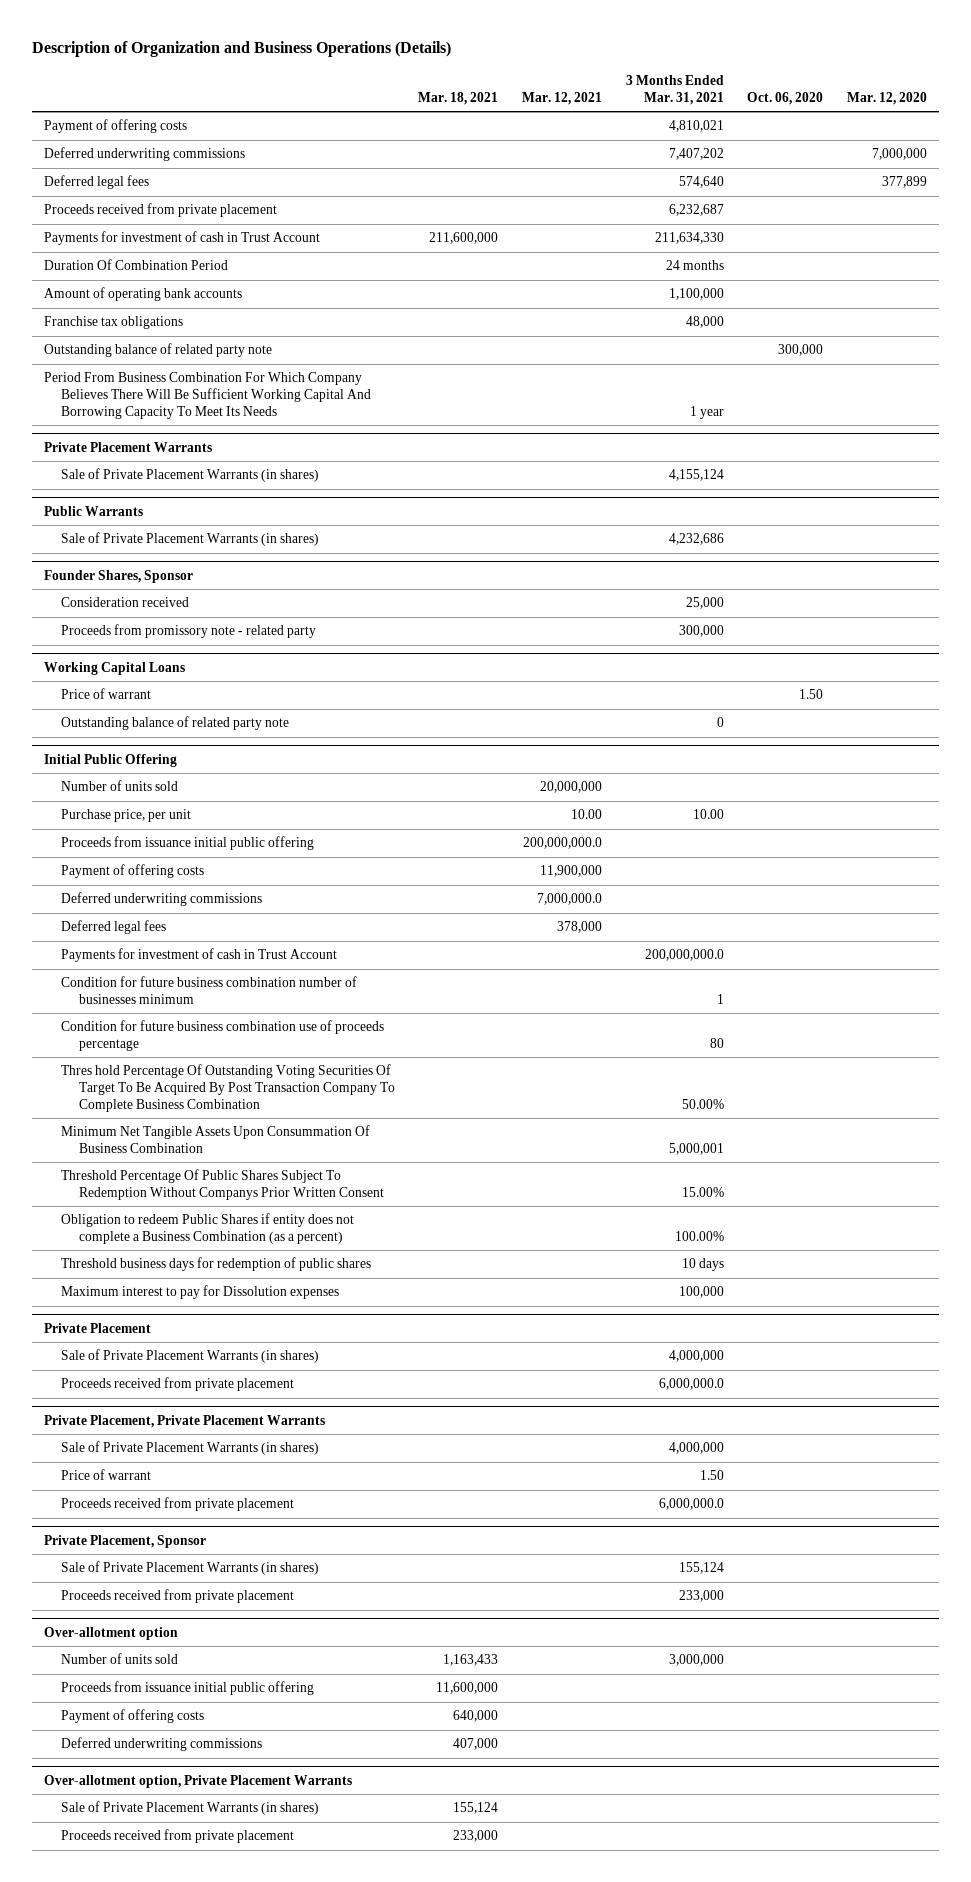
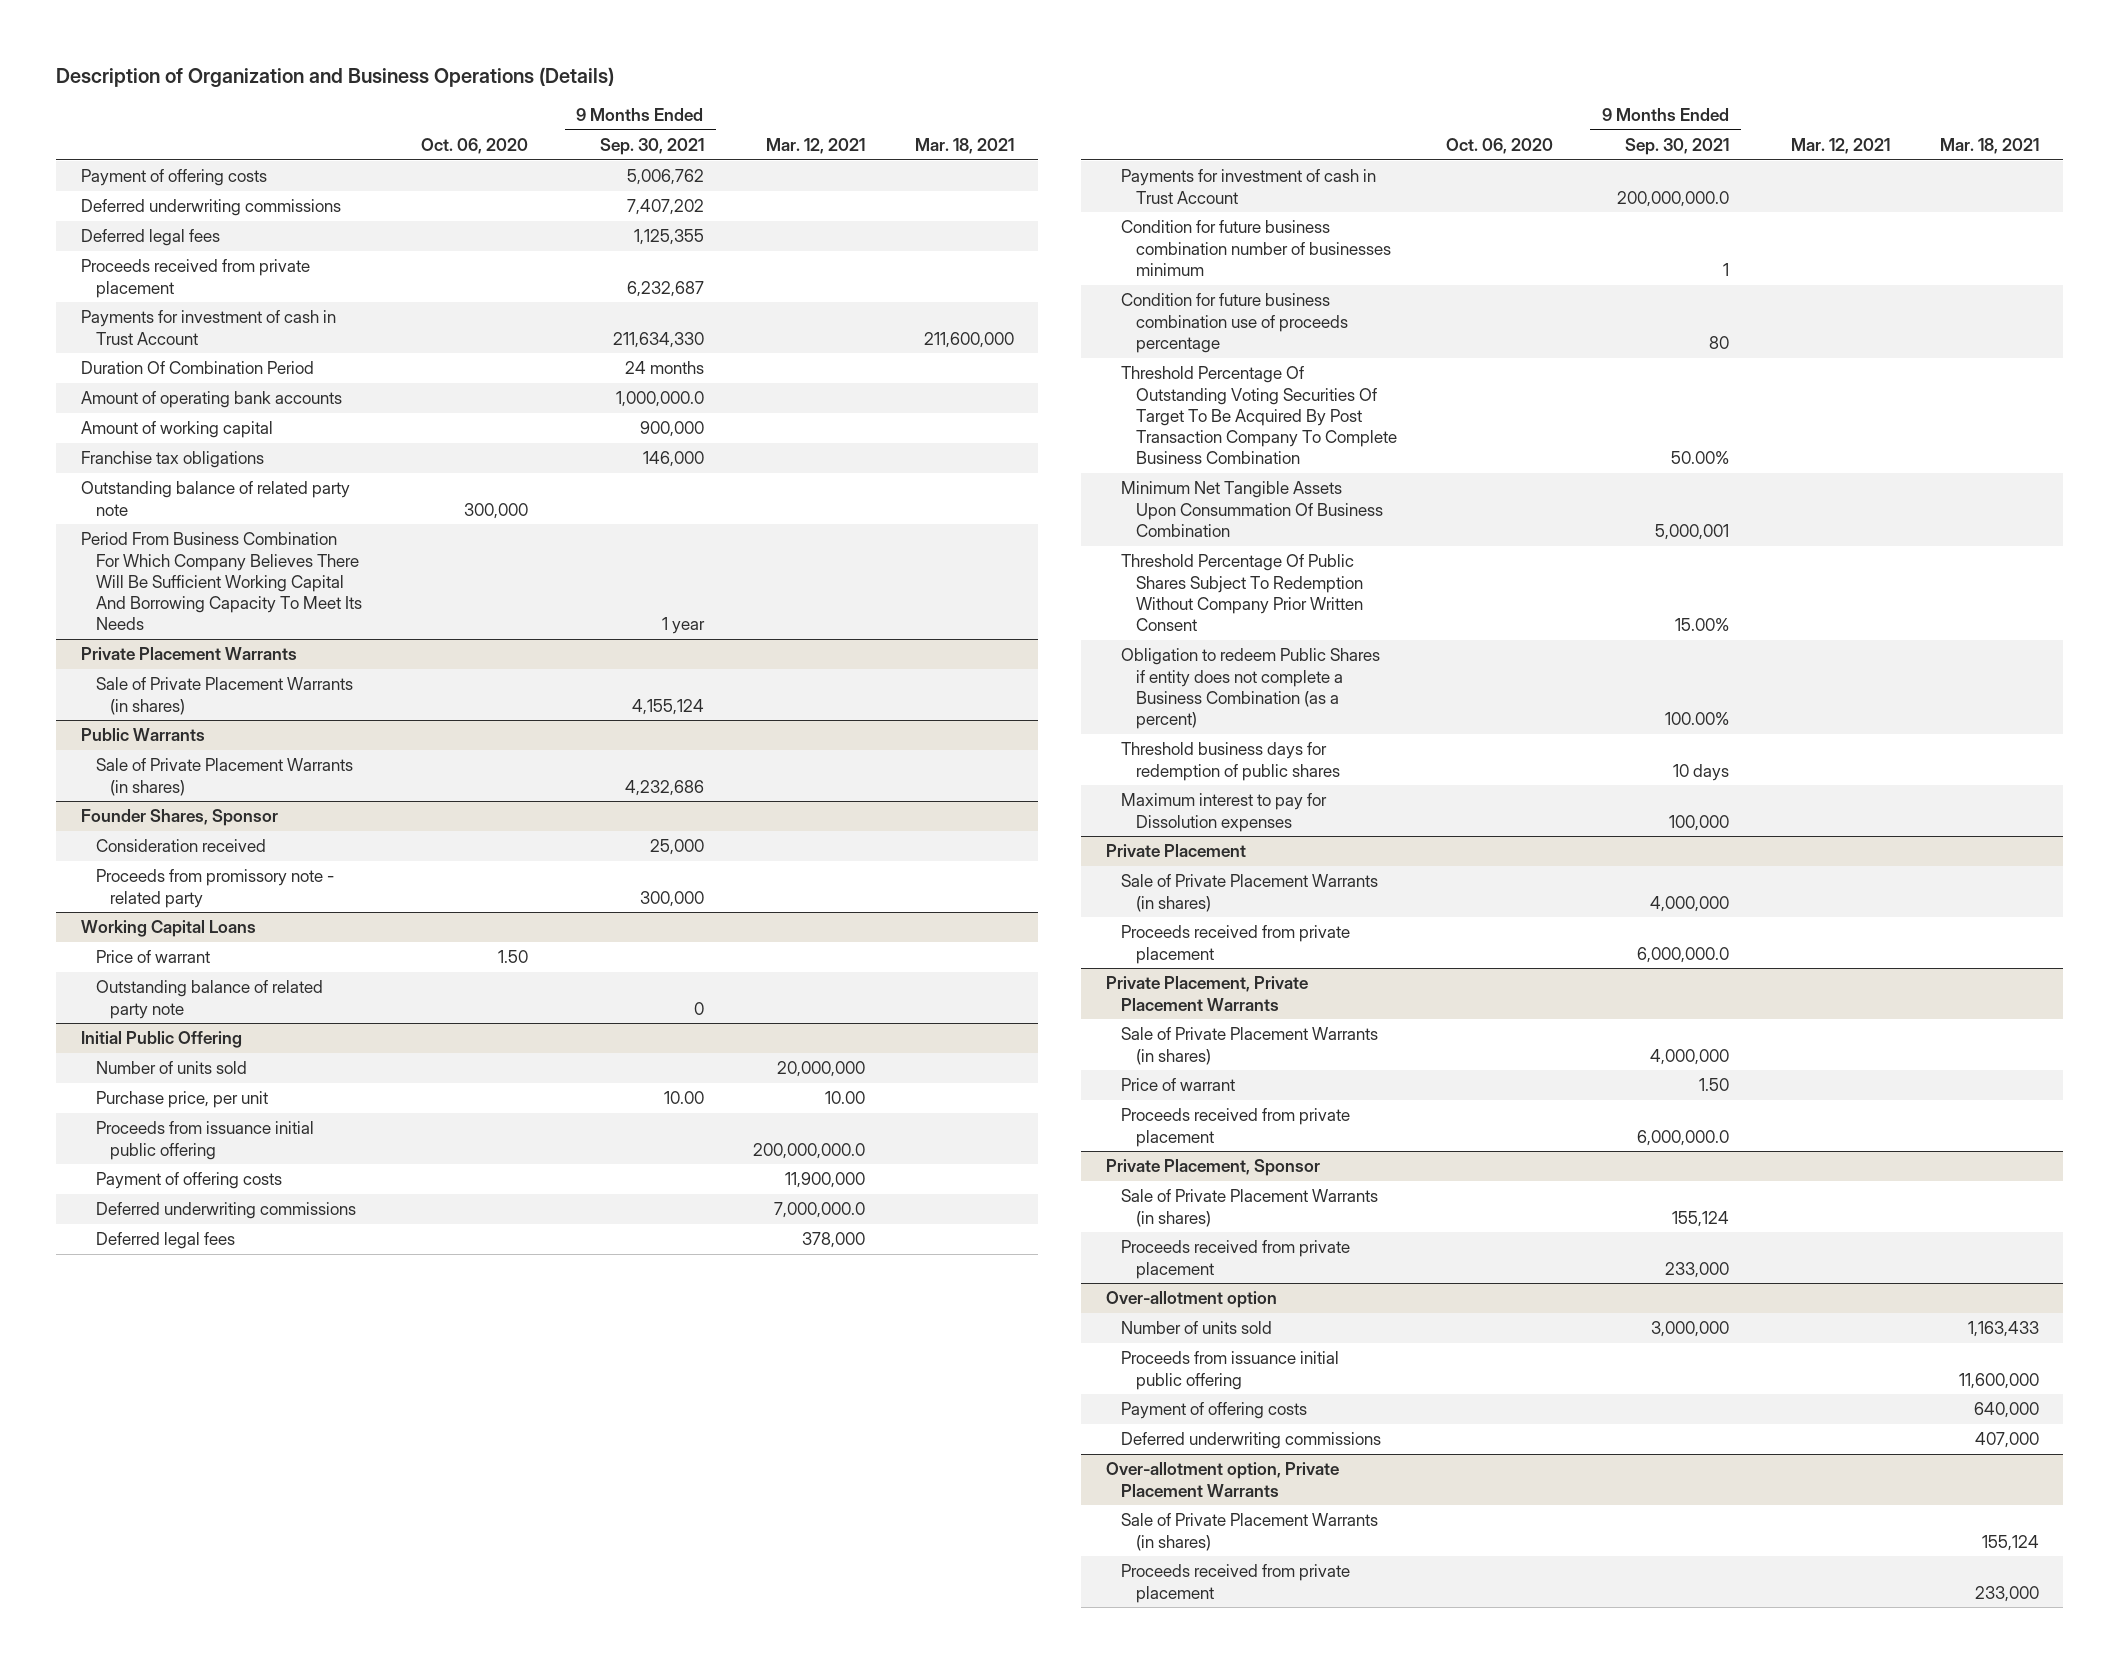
- | Mar. 18, 2021 | Mar. 12, 2021 | 3 Months Ended Mar. 31, 2021 | Oct. 06, 2020 | Mar. 12, 2020
+ | Oct. 06, 2020 | 9 Months Ended Sep. 30, 2021 | Mar. 12, 2021 | Mar. 18, 2021
+ Amount of working capital | | 900,000 | |
@ Initial Public Offering
- Thres hold Percentage Of Outstanding Voting Securities Of Target To Be Acquired By Post Transaction Company To Complete Business Combination | | | 50.00% | |
+ Threshold Percentage Of Outstanding Voting Securities Of Target To Be Acquired By Post Transaction Company To Complete Business Combination | | 50.00% | |
- Threshold Percentage Of Public Shares Subject To Redemption Without Companys Prior Written Consent | | | 15.00% | |
+ Threshold Percentage Of Public Shares Subject To Redemption Without Company Prior Written Consent | | 15.00% | |

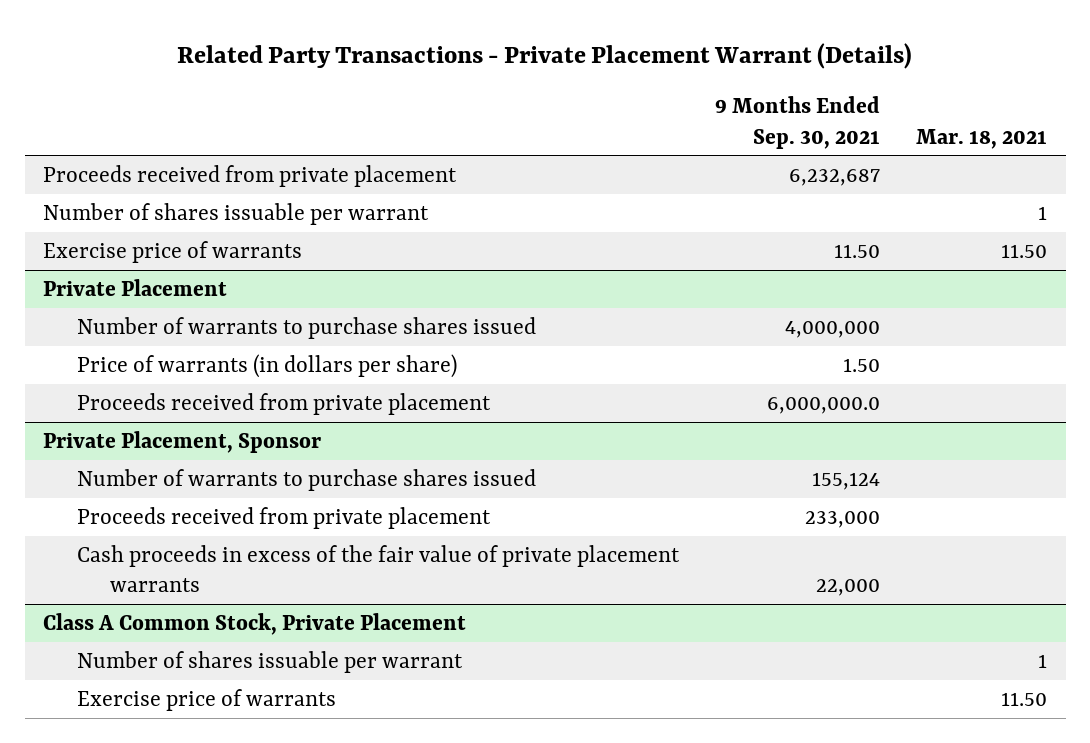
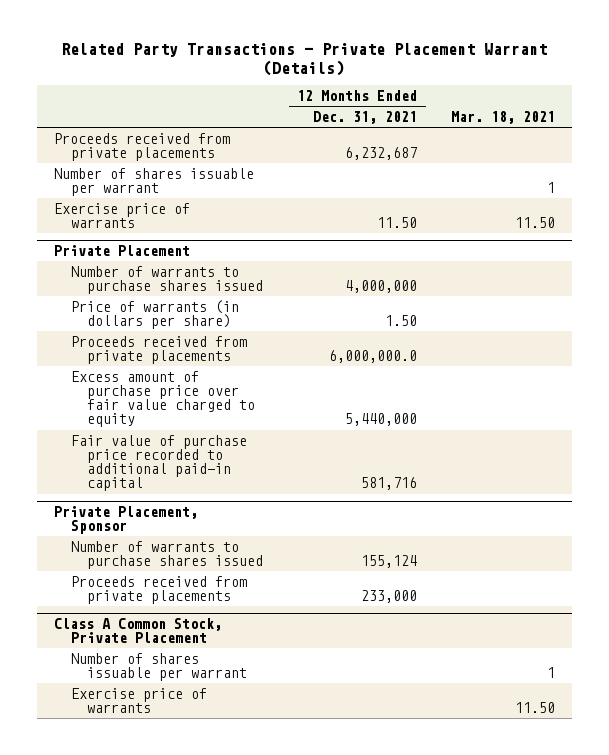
- | 9 Months Ended Sep. 30, 2021 | Mar. 18, 2021
+ | 12 Months Ended Dec. 31, 2021 | Mar. 18, 2021
- Proceeds received from private placement | 6,232,687 |
+ Proceeds received from private placements | 6,232,687 |
@ Private Placement
- Proceeds received from private placement | 6,000,000.0 |
+ Proceeds received from private placements | 6,000,000.0 |
+ Excess amount of purchase price over fair value charged to equity | 5,440,000 |
+ Fair value of purchase price recorded to additional paid-in capital | 581,716 |
@ Private Placement, Sponsor
- Proceeds received from private placement | 233,000 |
- Cash proceeds in excess of the fair value of private placement warrants | 22,000 |
+ Proceeds received from private placements | 233,000 |

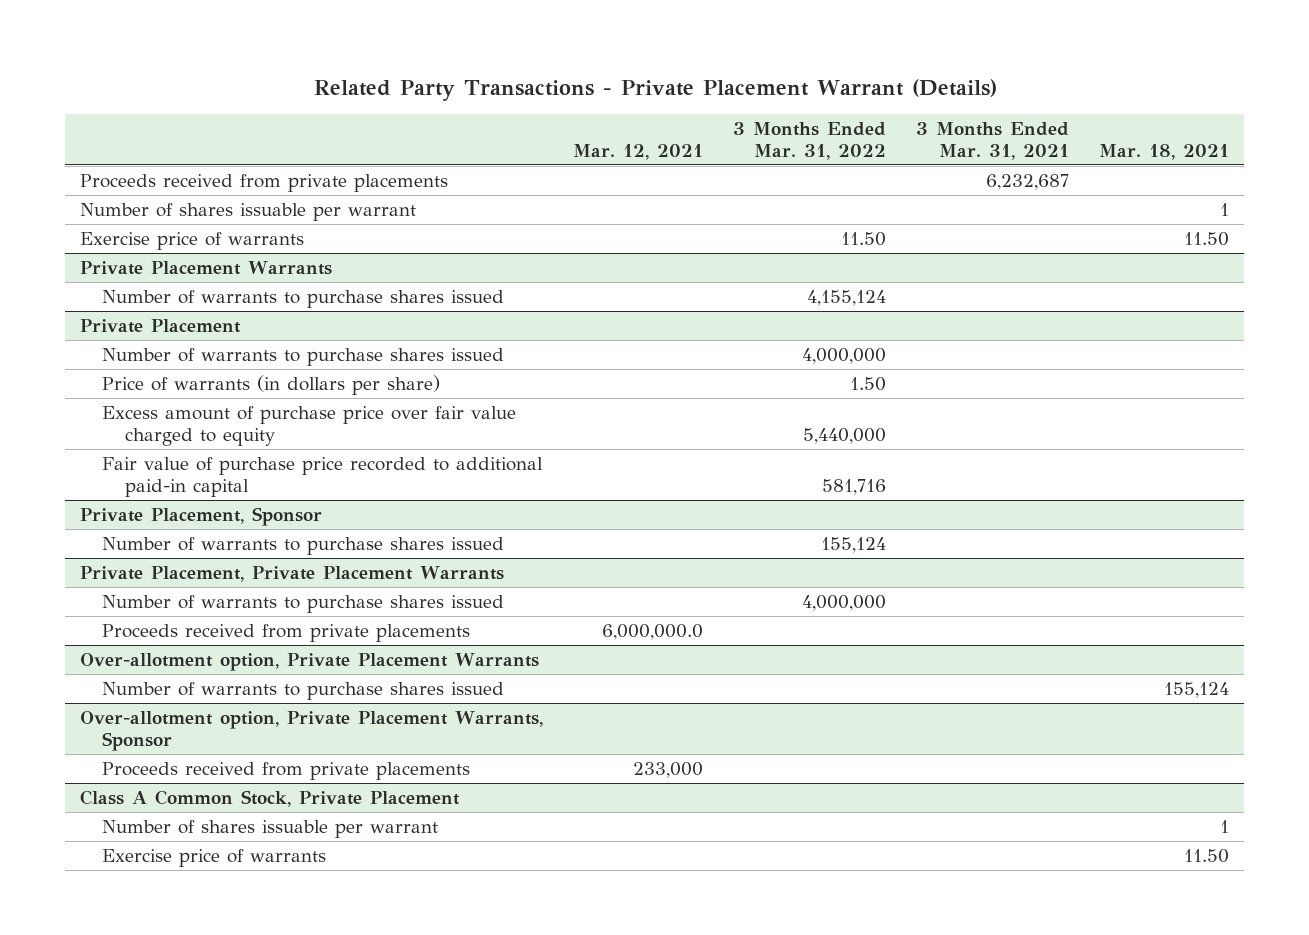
- | 12 Months Ended Dec. 31, 2021 | Mar. 18, 2021
+ | Mar. 12, 2021 | 3 Months Ended Mar. 31, 2022 | 3 Months Ended Mar. 31, 2021 | Mar. 18, 2021
+ Private Placement Warrants
+ Number of warrants to purchase shares issued | | 4,155,124 | |
@ Private Placement
- Proceeds received from private placements | 6,000,000.0 |
@ Private Placement, Sponsor
- Proceeds received from private placements | 233,000 |
+ Private Placement, Private Placement Warrants
+ Number of warrants to purchase shares issued | | 4,000,000 | |
+ Proceeds received from private placements | 6,000,000.0 | | |
+ Over-allotment option, Private Placement Warrants
+ Number of warrants to purchase shares issued | | | | 155,124
+ Over-allotment option, Private Placement Warrants, Sponsor
+ Proceeds received from private placements | 233,000 | | |

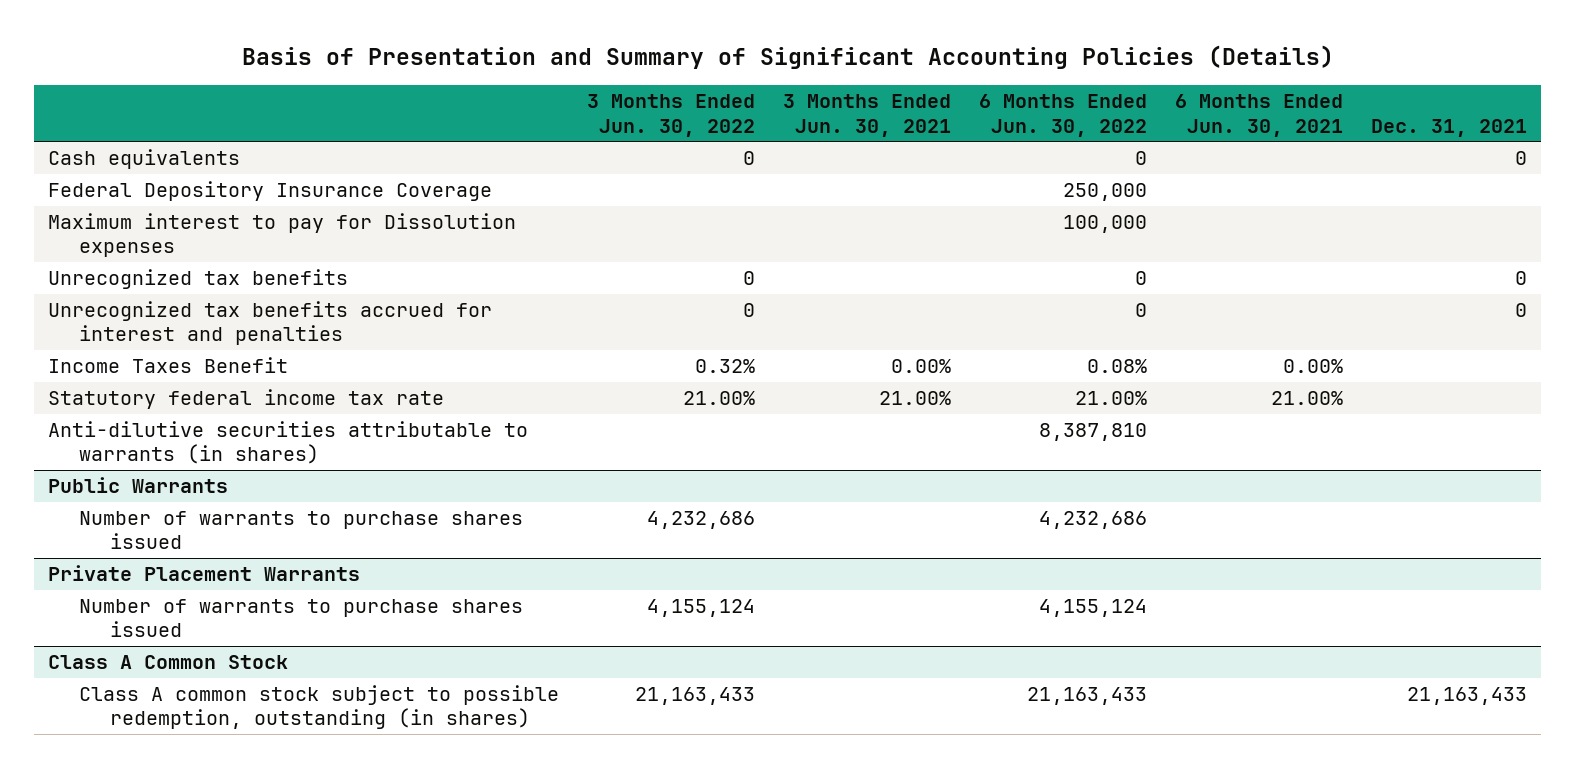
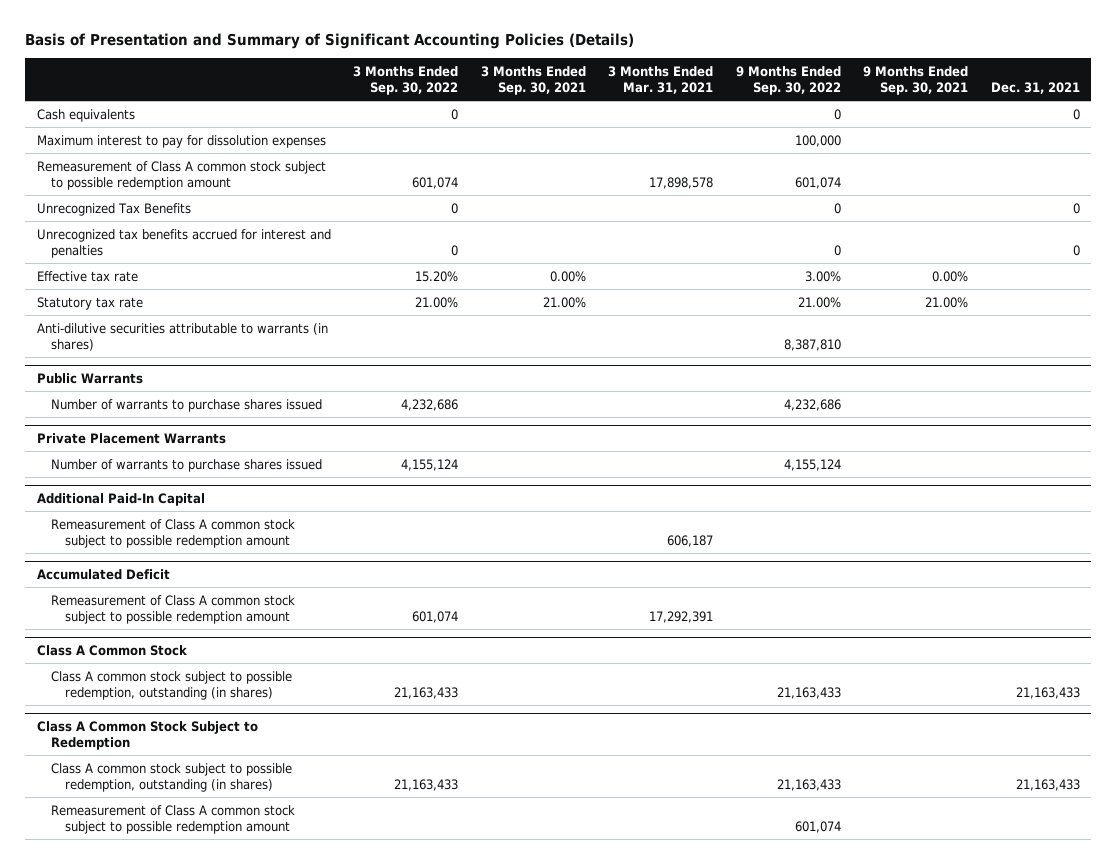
- | 3 Months Ended Jun. 30, 2022 | 3 Months Ended Jun. 30, 2021 | 6 Months Ended Jun. 30, 2022 | 6 Months Ended Jun. 30, 2021 | Dec. 31, 2021
+ | 3 Months Ended Sep. 30, 2022 | 3 Months Ended Sep. 30, 2021 | 3 Months Ended Mar. 31, 2021 | 9 Months Ended Sep. 30, 2022 | 9 Months Ended Sep. 30, 2021 | Dec. 31, 2021
- Federal Depository Insurance Coverage | | | 250,000 | |
- Maximum interest to pay for Dissolution expenses | | | 100,000 | |
- Unrecognized tax benefits | 0 | | 0 | | 0
+ Maximum interest to pay for dissolution expenses | | | | 100,000 | |
+ Remeasurement of Class A common stock subject to possible redemption amount | 601,074 | | 17,898,578 | 601,074 | |
+ Unrecognized Tax Benefits | 0 | | | 0 | | 0
- Income Taxes Benefit | 0.32% | 0.00% | 0.08% | 0.00% |
- Statutory federal income tax rate | 21.00% | 21.00% | 21.00% | 21.00% |
+ Effective tax rate | 15.20% | 0.00% | | 3.00% | 0.00% |
+ Statutory tax rate | 21.00% | 21.00% | | 21.00% | 21.00% |
+ Additional Paid-In Capital
+ Remeasurement of Class A common stock subject to possible redemption amount | | | 606,187 | | |
+ Accumulated Deficit
+ Remeasurement of Class A common stock subject to possible redemption amount | 601,074 | | 17,292,391 | | |
+ Class A Common Stock Subject to Redemption
+ Class A common stock subject to possible redemption, outstanding (in shares) | 21,163,433 | | | 21,163,433 | | 21,163,433
+ Remeasurement of Class A common stock subject to possible redemption amount | | | | 601,074 | |

